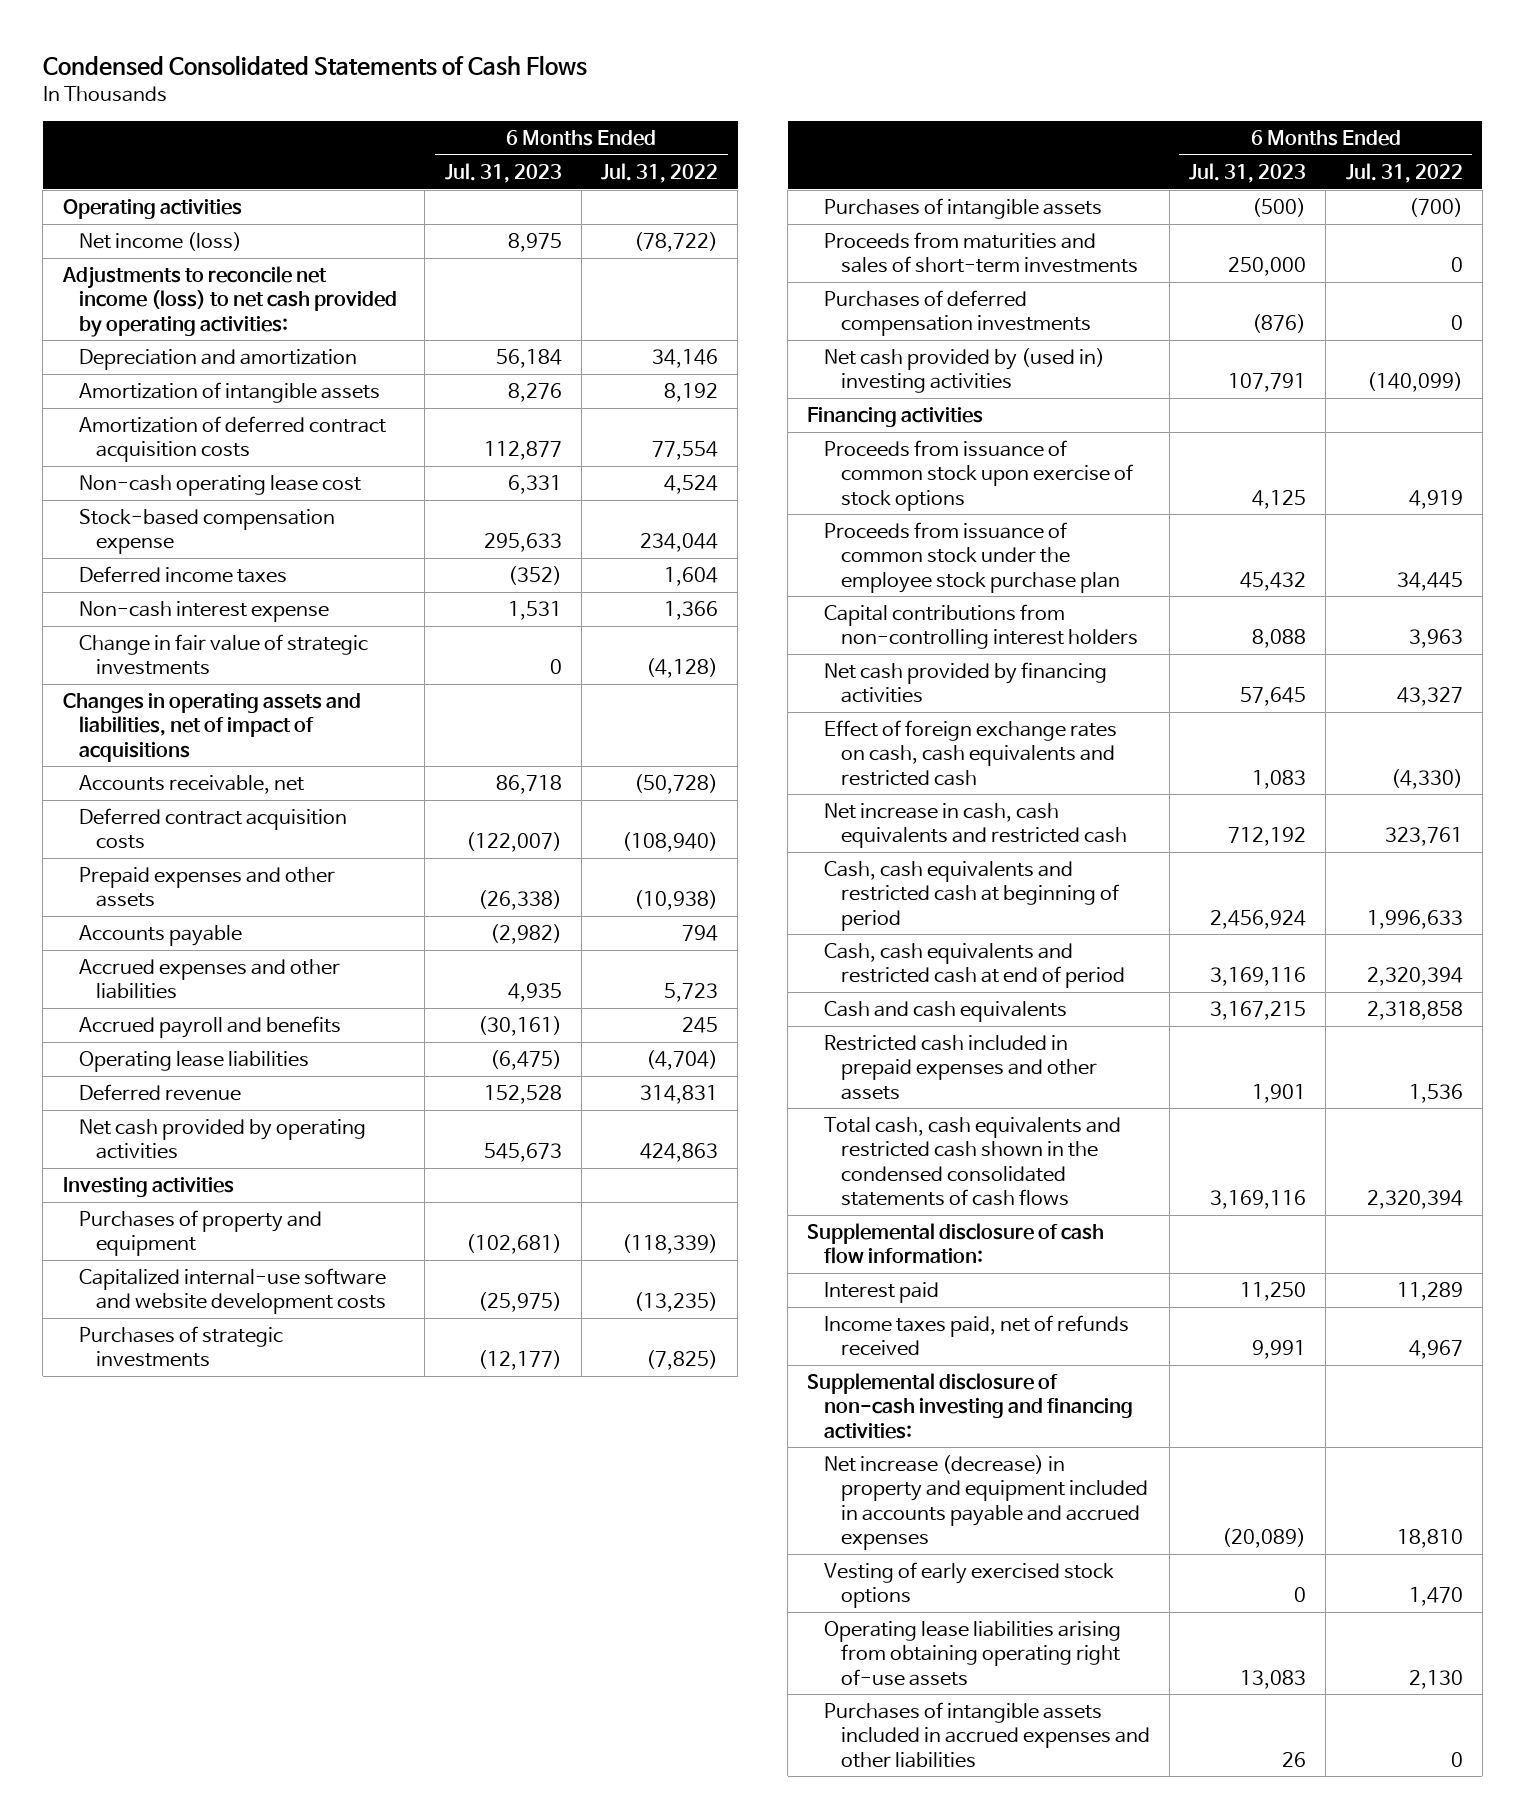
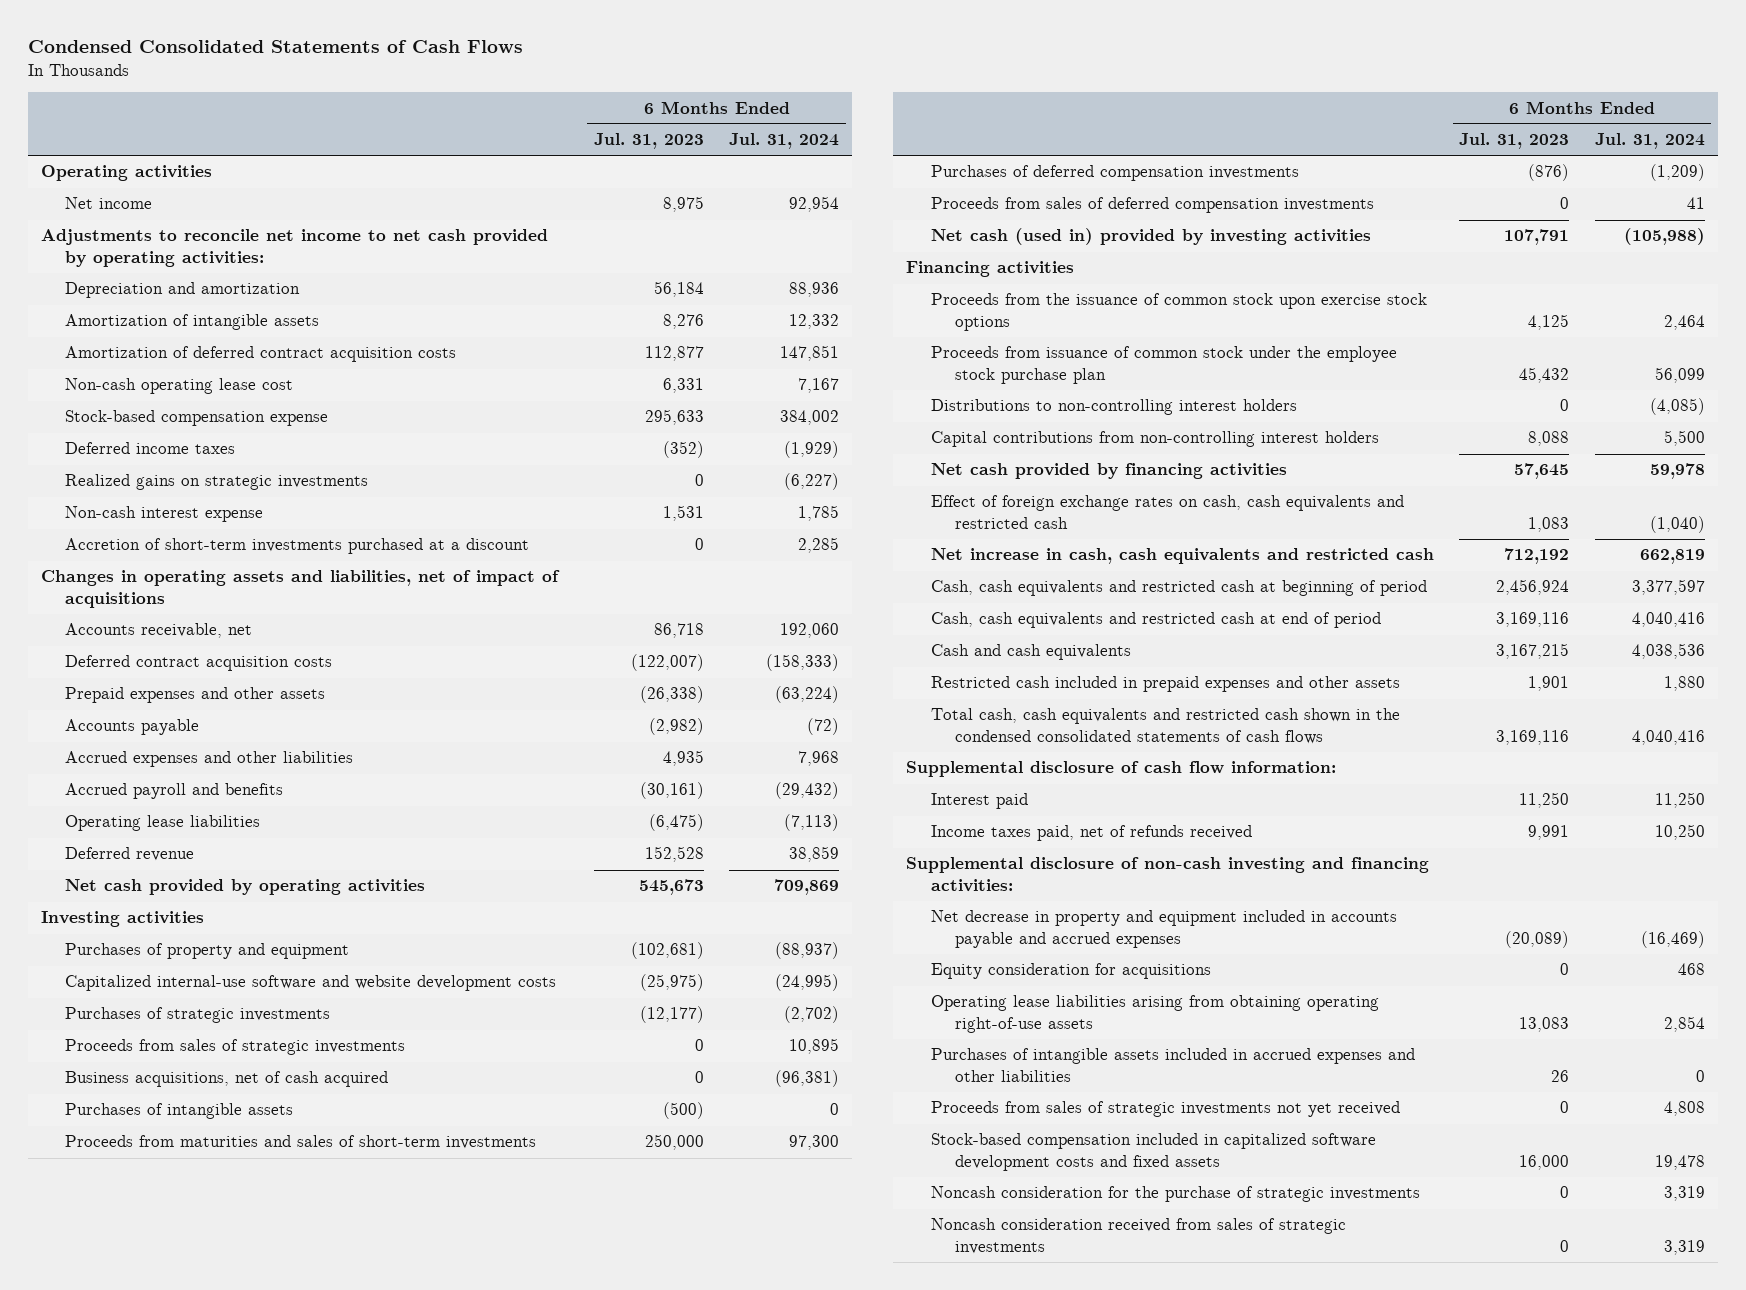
- | 6 Months Ended Jul. 31, 2023 | 6 Months Ended Jul. 31, 2022
+ | 6 Months Ended Jul. 31, 2023 | 6 Months Ended Jul. 31, 2024
- Net income (loss) | 8,975 | (78,722)
- Adjustments to reconcile net income (loss) to net cash provided by operating activities:
+ Net income | 8,975 | 92,954
+ Adjustments to reconcile net income to net cash provided by operating activities:
+ Realized gains on strategic investments | 0 | (6,227)
- Change in fair value of strategic investments | 0 | (4,128)
+ Accretion of short-term investments purchased at a discount | 0 | 2,285
+ Proceeds from sales of strategic investments | 0 | 10,895
+ Business acquisitions, net of cash acquired | 0 | (96,381)
- Net cash provided by (used in) investing activities | 107,791 | (140,099)
+ Proceeds from sales of deferred compensation investments | 0 | 41
+ Net cash (used in) provided by investing activities | 107,791 | (105,988)
- Proceeds from issuance of common stock upon exercise of stock options | 4,125 | 4,919
+ Proceeds from the issuance of common stock upon exercise stock options | 4,125 | 2,464
+ Distributions to non-controlling interest holders | 0 | (4,085)
- Net increase (decrease) in property and equipment included in accounts payable and accrued expenses | (20,089) | 18,810
- Vesting of early exercised stock options | 0 | 1,470
- Operating lease liabilities arising from obtaining operating right of-use assets | 13,083 | 2,130
+ Net decrease in property and equipment included in accounts payable and accrued expenses | (20,089) | (16,469)
+ Equity consideration for acquisitions | 0 | 468
+ Operating lease liabilities arising from obtaining operating right-of-use assets | 13,083 | 2,854
+ Proceeds from sales of strategic investments not yet received | 0 | 4,808
+ Stock-based compensation included in capitalized software development costs and fixed assets | 16,000 | 19,478
+ Noncash consideration for the purchase of strategic investments | 0 | 3,319
+ Noncash consideration received from sales of strategic investments | 0 | 3,319

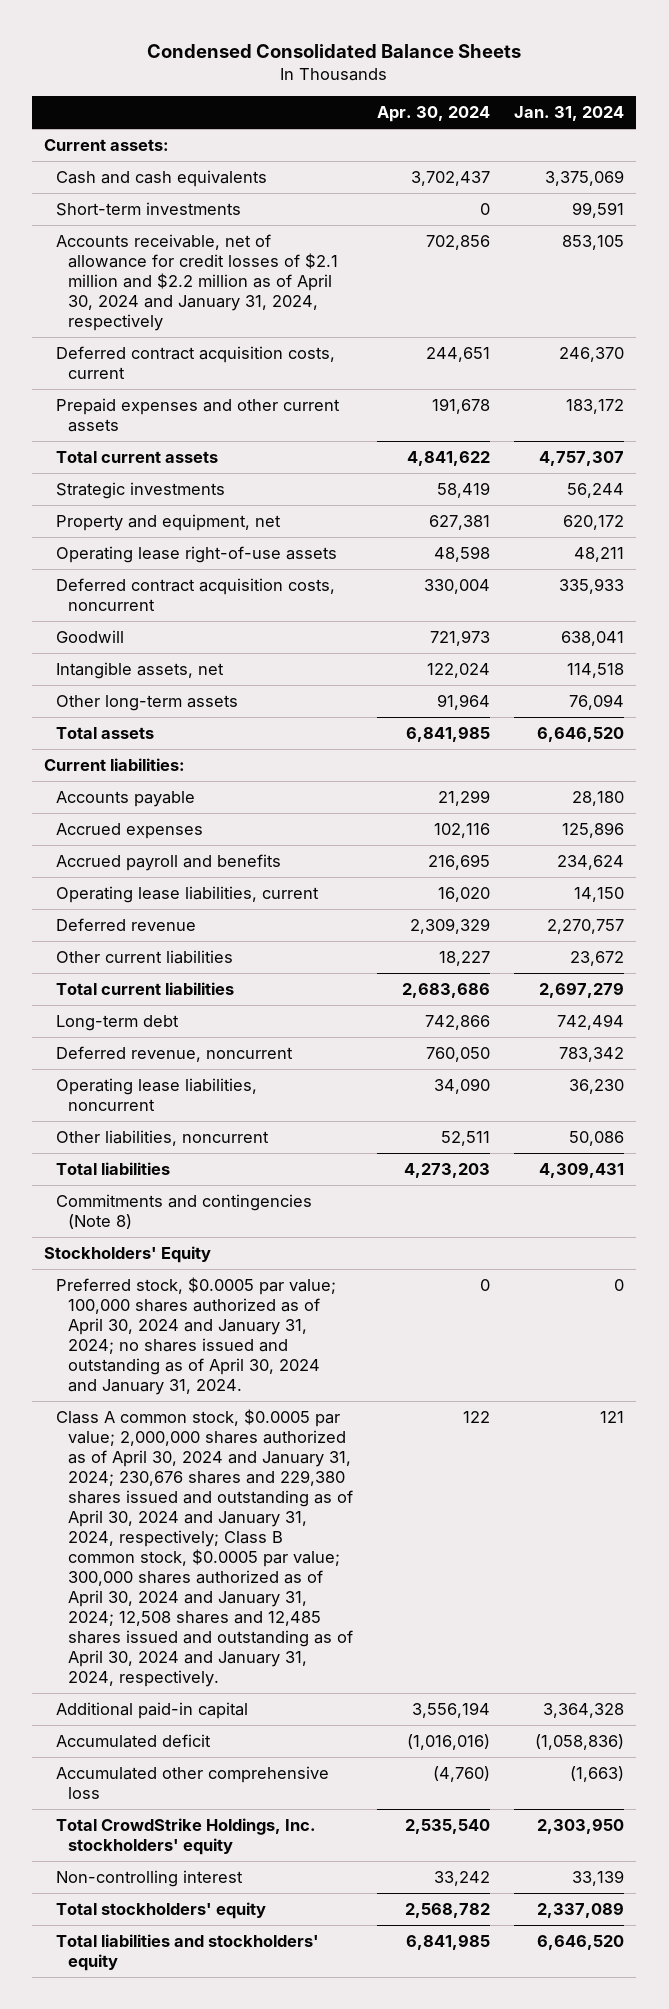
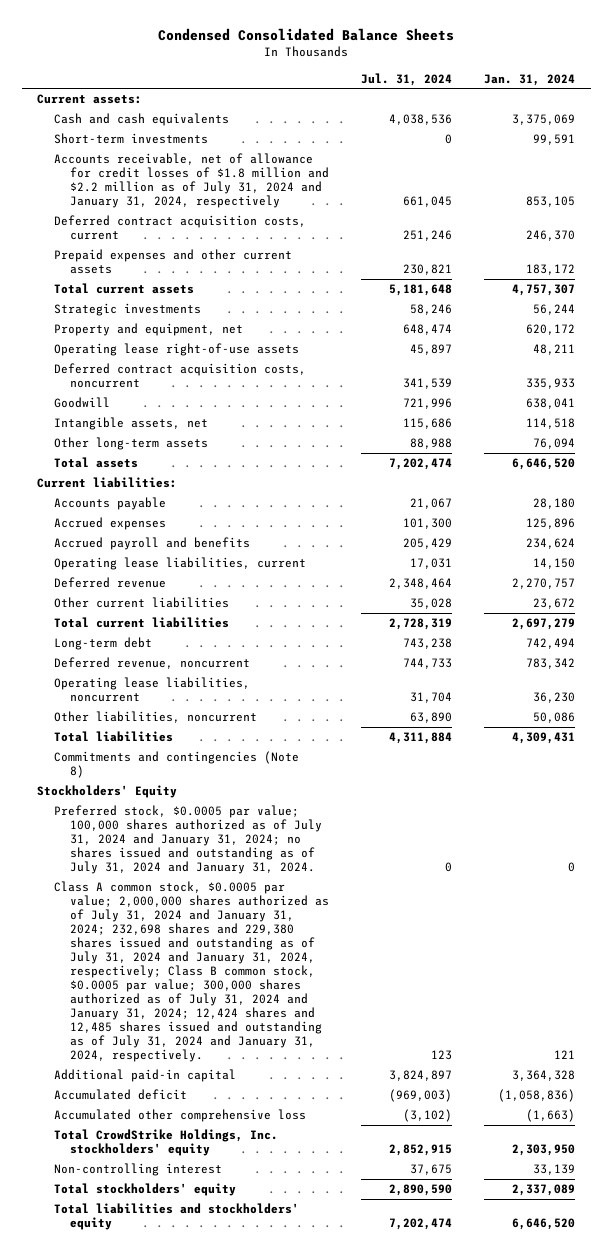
- | Apr. 30, 2024 | Jan. 31, 2024
+ | Jul. 31, 2024 | Jan. 31, 2024
- Accounts receivable, net of allowance for credit losses of $2.1 million and $2.2 million as of April 30, 2024 and January 31, 2024, respectively | 702,856 | 853,105
+ Accounts receivable, net of allowance for credit losses of $1.8 million and $2.2 million as of July 31, 2024 and January 31, 2024, respectively | 661,045 | 853,105
- Preferred stock, $0.0005 par value; 100,000 shares authorized as of April 30, 2024 and January 31, 2024; no shares issued and outstanding as of April 30, 2024 and January 31, 2024. | 0 | 0
- Class A common stock, $0.0005 par value; 2,000,000 shares authorized as of April 30, 2024 and January 31, 2024; 230,676 shares and 229,380 shares issued and outstanding as of April 30, 2024 and January 31, 2024, respectively; Class B common stock, $0.0005 par value; 300,000 shares authorized as of April 30, 2024 and January 31, 2024; 12,508 shares and 12,485 shares issued and outstanding as of April 30, 2024 and January 31, 2024, respectively. | 122 | 121
+ Preferred stock, $0.0005 par value; 100,000 shares authorized as of July 31, 2024 and January 31, 2024; no shares issued and outstanding as of July 31, 2024 and January 31, 2024. | 0 | 0
+ Class A common stock, $0.0005 par value; 2,000,000 shares authorized as of July 31, 2024 and January 31, 2024; 232,698 shares and 229,380 shares issued and outstanding as of July 31, 2024 and January 31, 2024, respectively; Class B common stock, $0.0005 par value; 300,000 shares authorized as of July 31, 2024 and January 31, 2024; 12,424 shares and 12,485 shares issued and outstanding as of July 31, 2024 and January 31, 2024, respectively. | 123 | 121

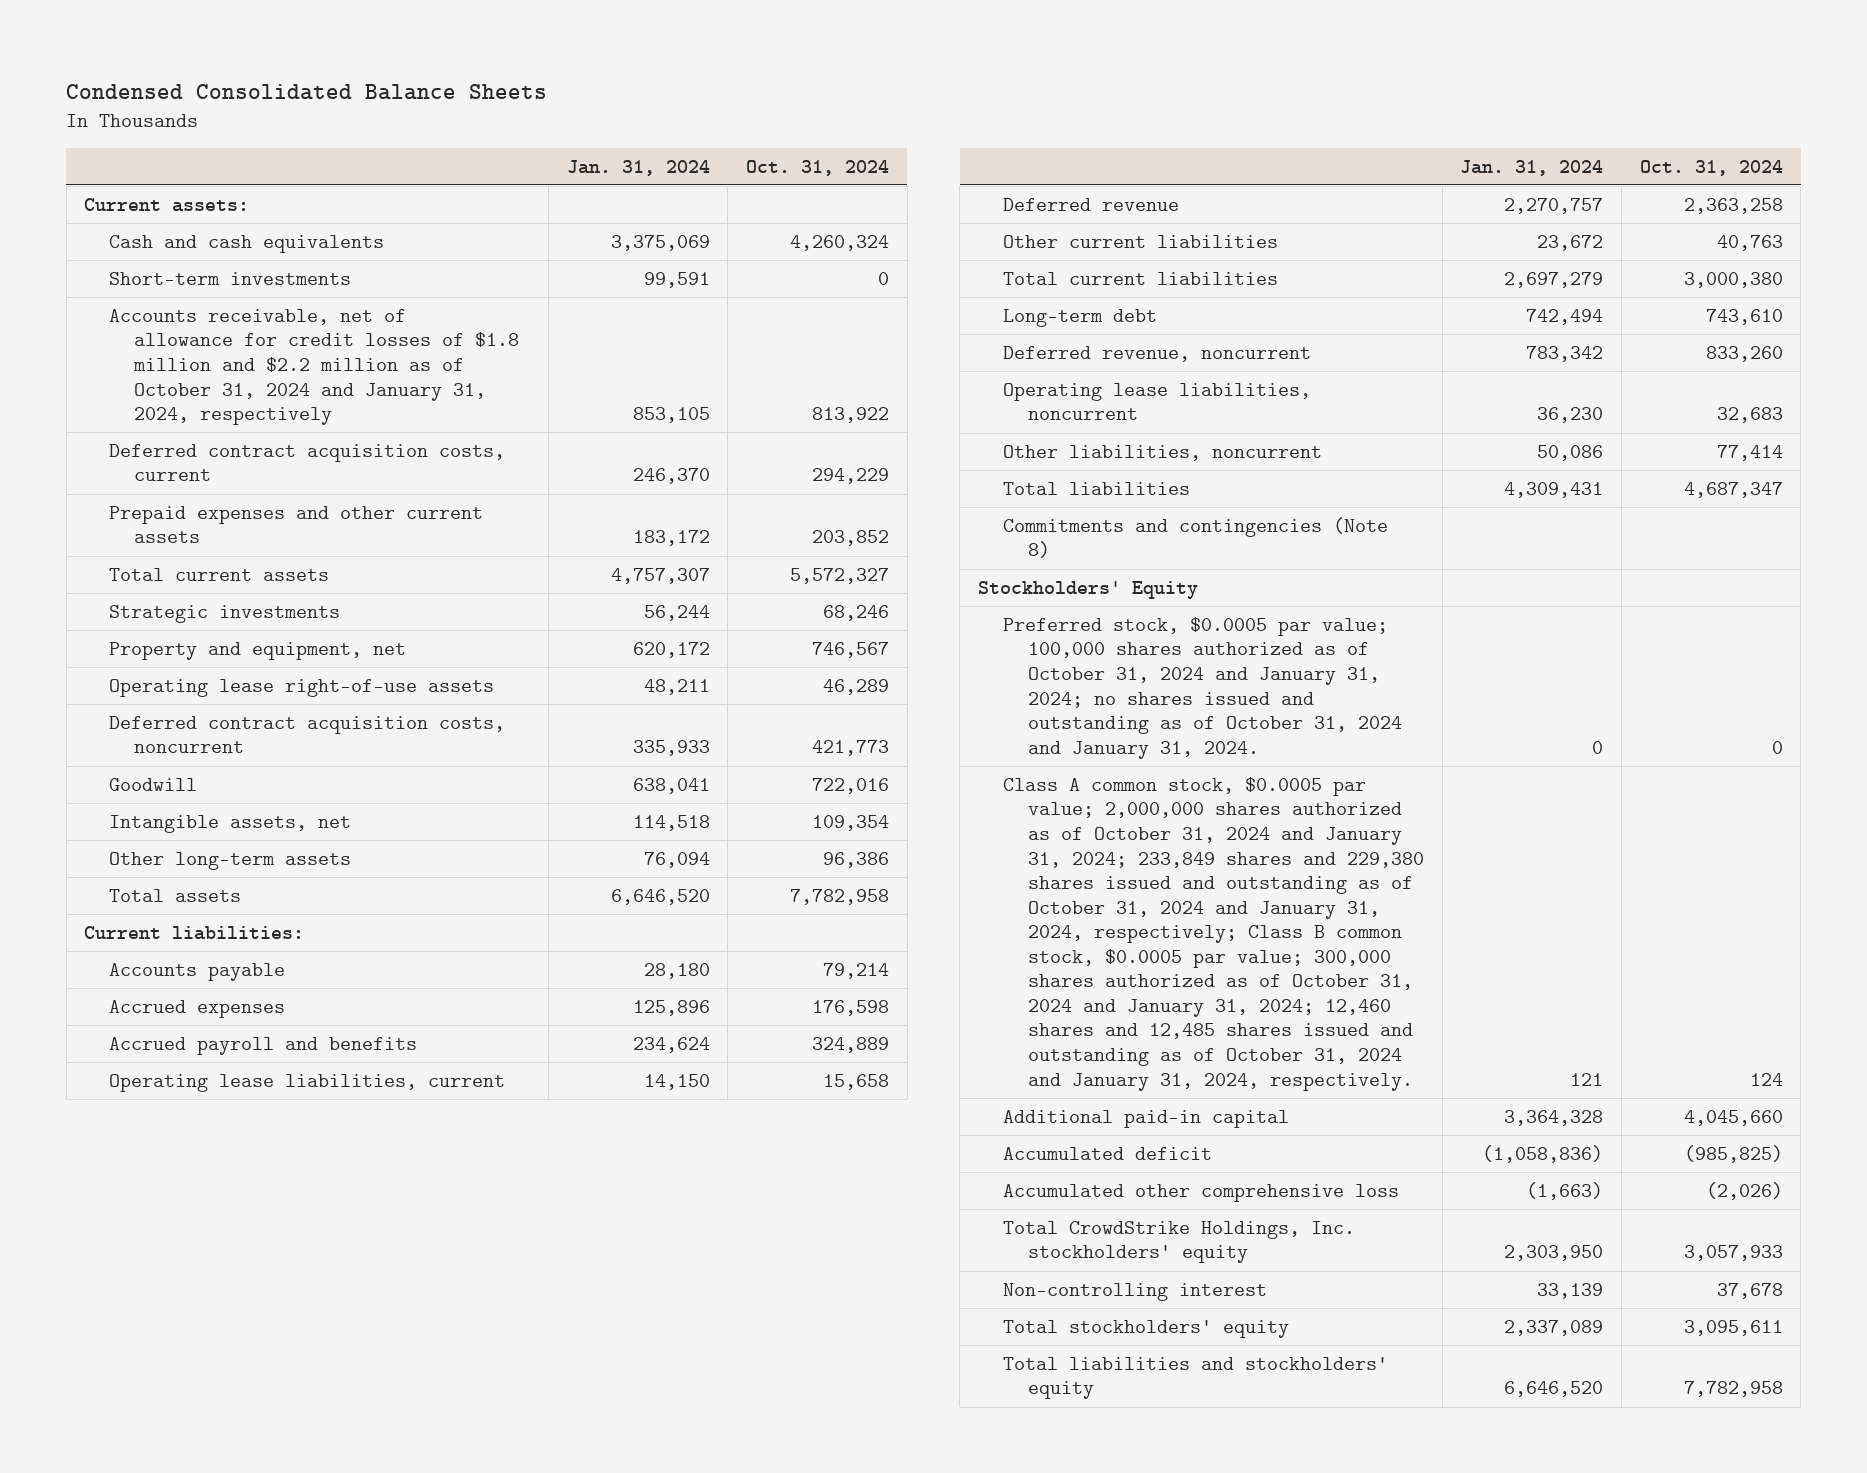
- | Jul. 31, 2024 | Jan. 31, 2024
+ | Jan. 31, 2024 | Oct. 31, 2024
- Accounts receivable, net of allowance for credit losses of $1.8 million and $2.2 million as of July 31, 2024 and January 31, 2024, respectively | 661,045 | 853,105
+ Accounts receivable, net of allowance for credit losses of $1.8 million and $2.2 million as of October 31, 2024 and January 31, 2024, respectively | 853,105 | 813,922
- Preferred stock, $0.0005 par value; 100,000 shares authorized as of July 31, 2024 and January 31, 2024; no shares issued and outstanding as of July 31, 2024 and January 31, 2024. | 0 | 0
- Class A common stock, $0.0005 par value; 2,000,000 shares authorized as of July 31, 2024 and January 31, 2024; 232,698 shares and 229,380 shares issued and outstanding as of July 31, 2024 and January 31, 2024, respectively; Class B common stock, $0.0005 par value; 300,000 shares authorized as of July 31, 2024 and January 31, 2024; 12,424 shares and 12,485 shares issued and outstanding as of July 31, 2024 and January 31, 2024, respectively. | 123 | 121
+ Preferred stock, $0.0005 par value; 100,000 shares authorized as of October 31, 2024 and January 31, 2024; no shares issued and outstanding as of October 31, 2024 and January 31, 2024. | 0 | 0
+ Class A common stock, $0.0005 par value; 2,000,000 shares authorized as of October 31, 2024 and January 31, 2024; 233,849 shares and 229,380 shares issued and outstanding as of October 31, 2024 and January 31, 2024, respectively; Class B common stock, $0.0005 par value; 300,000 shares authorized as of October 31, 2024 and January 31, 2024; 12,460 shares and 12,485 shares issued and outstanding as of October 31, 2024 and January 31, 2024, respectively. | 121 | 124

